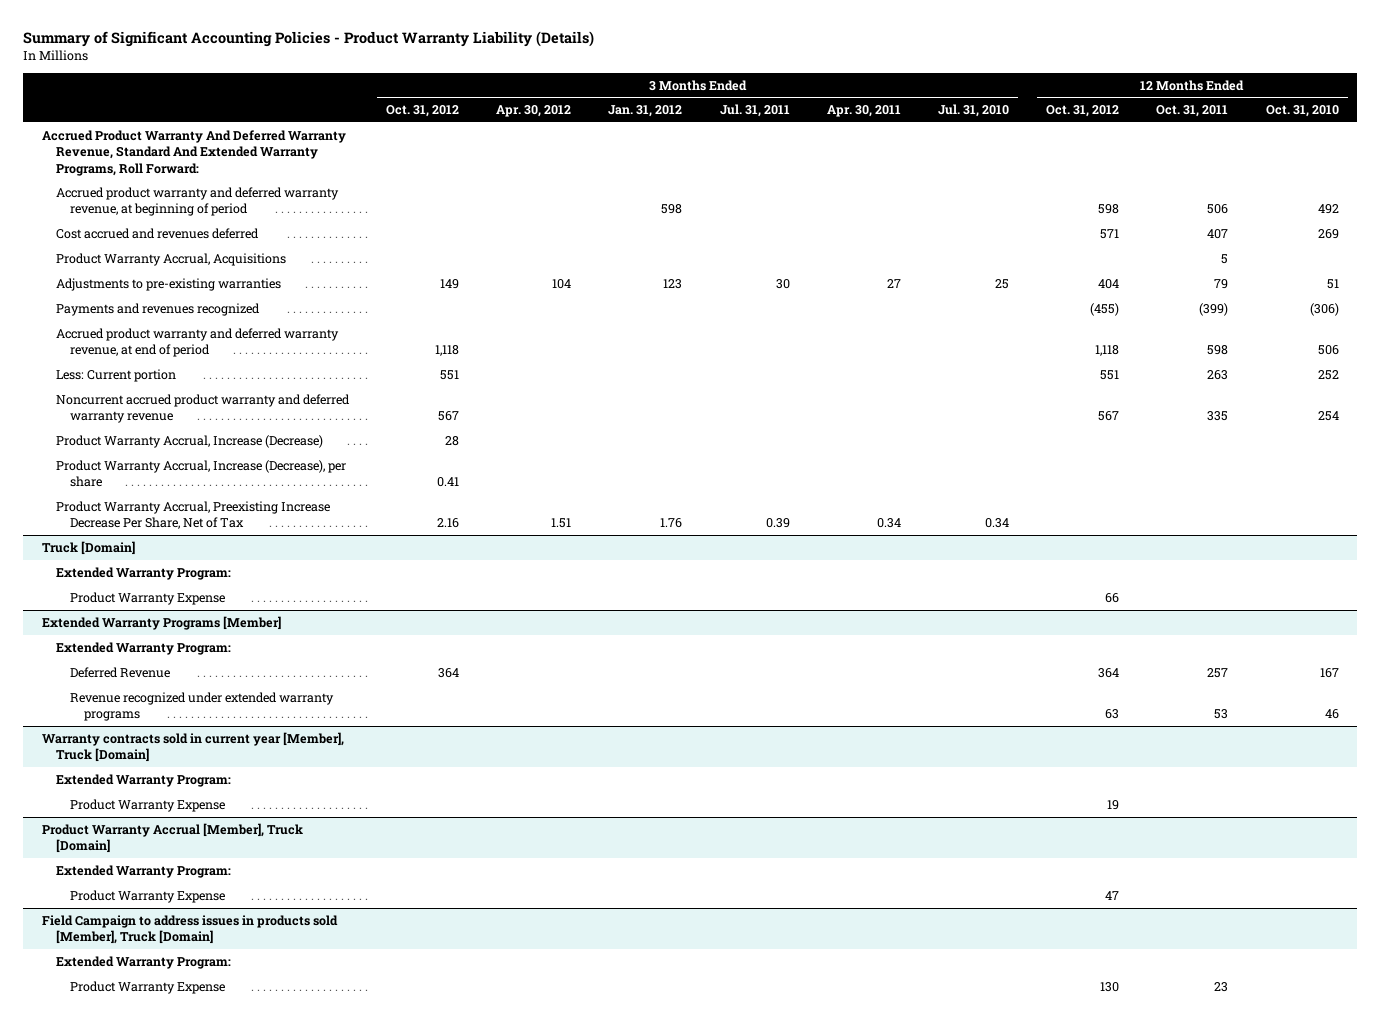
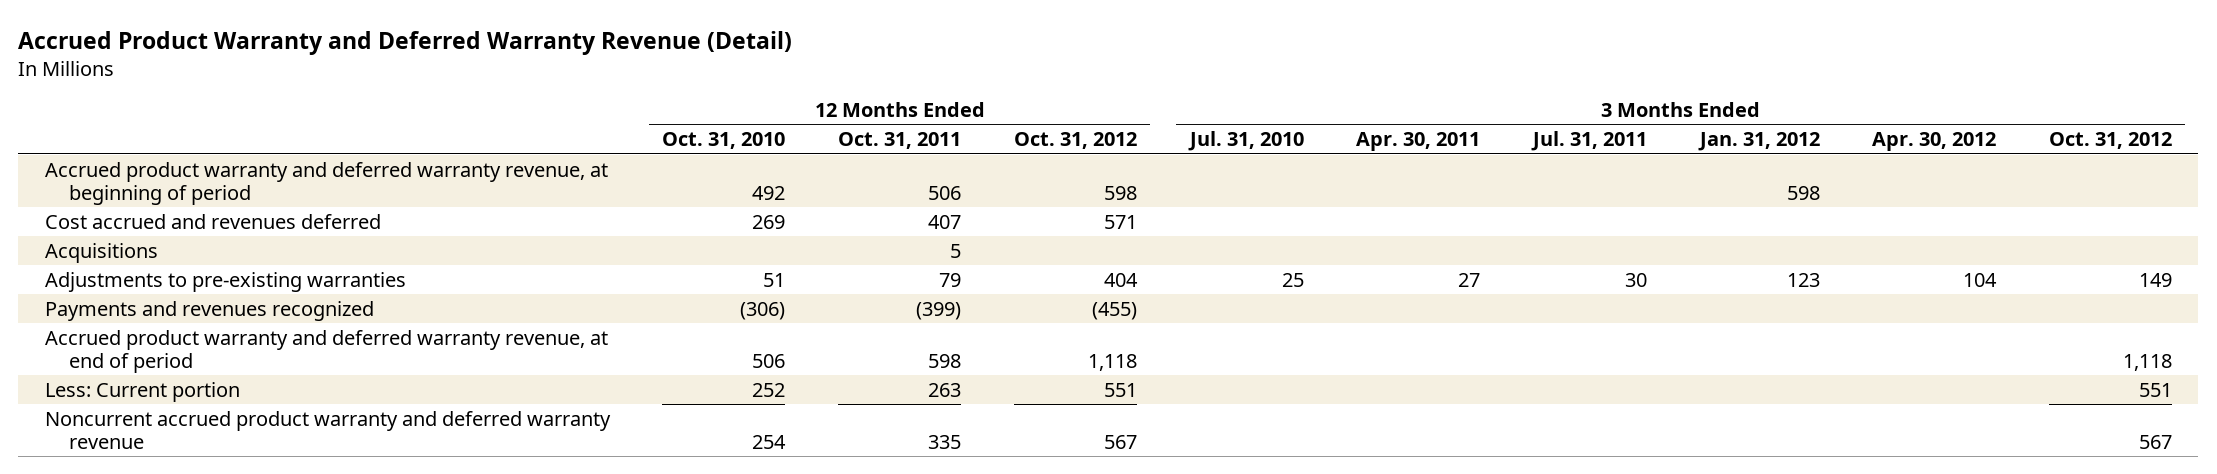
- Summary of Significant Accounting Policies - Product Warranty Liability (Details)
+ Accrued Product Warranty and Deferred Warranty Revenue (Detail)
- | 3 Months Ended Oct. 31, 2012 | 3 Months Ended Apr. 30, 2012 | 3 Months Ended Jan. 31, 2012 | 3 Months Ended Jul. 31, 2011 | 3 Months Ended Apr. 30, 2011 | 3 Months Ended Jul. 31, 2010 | 12 Months Ended Oct. 31, 2012 | 12 Months Ended Oct. 31, 2011 | 12 Months Ended Oct. 31, 2010
+ | 12 Months Ended Oct. 31, 2010 | 12 Months Ended Oct. 31, 2011 | 12 Months Ended Oct. 31, 2012 | 3 Months Ended Jul. 31, 2010 | 3 Months Ended Apr. 30, 2011 | 3 Months Ended Jul. 31, 2011 | 3 Months Ended Jan. 31, 2012 | 3 Months Ended Apr. 30, 2012 | 3 Months Ended Oct. 31, 2012
- Accrued Product Warranty And Deferred Warranty Revenue, Standard And Extended Warranty Programs, Roll Forward:
- Product Warranty Accrual, Acquisitions | | | | | | | | 5 |
+ Acquisitions | | 5 | | | | | | |
- Product Warranty Accrual, Increase (Decrease) | 28 | | | | | | | |
- Product Warranty Accrual, Increase (Decrease), per share | 0.41 | | | | | | | |
- Product Warranty Accrual, Preexisting Increase Decrease Per Share, Net of Tax | 2.16 | 1.51 | 1.76 | 0.39 | 0.34 | 0.34 | | |
- Truck [Domain]
- Extended Warranty Program:
- Product Warranty Expense | | | | | | | 66 | |
- Extended Warranty Programs [Member]
- Extended Warranty Program:
- Deferred Revenue | 364 | | | | | | 364 | 257 | 167
- Revenue recognized under extended warranty programs | | | | | | | 63 | 53 | 46
- Warranty contracts sold in current year [Member], Truck [Domain]
- Extended Warranty Program:
- Product Warranty Expense | | | | | | | 19 | |
- Product Warranty Accrual [Member], Truck [Domain]
- Extended Warranty Program:
- Product Warranty Expense | | | | | | | 47 | |
- Field Campaign to address issues in products sold [Member], Truck [Domain]
- Extended Warranty Program:
- Product Warranty Expense | | | | | | | 130 | 23 |

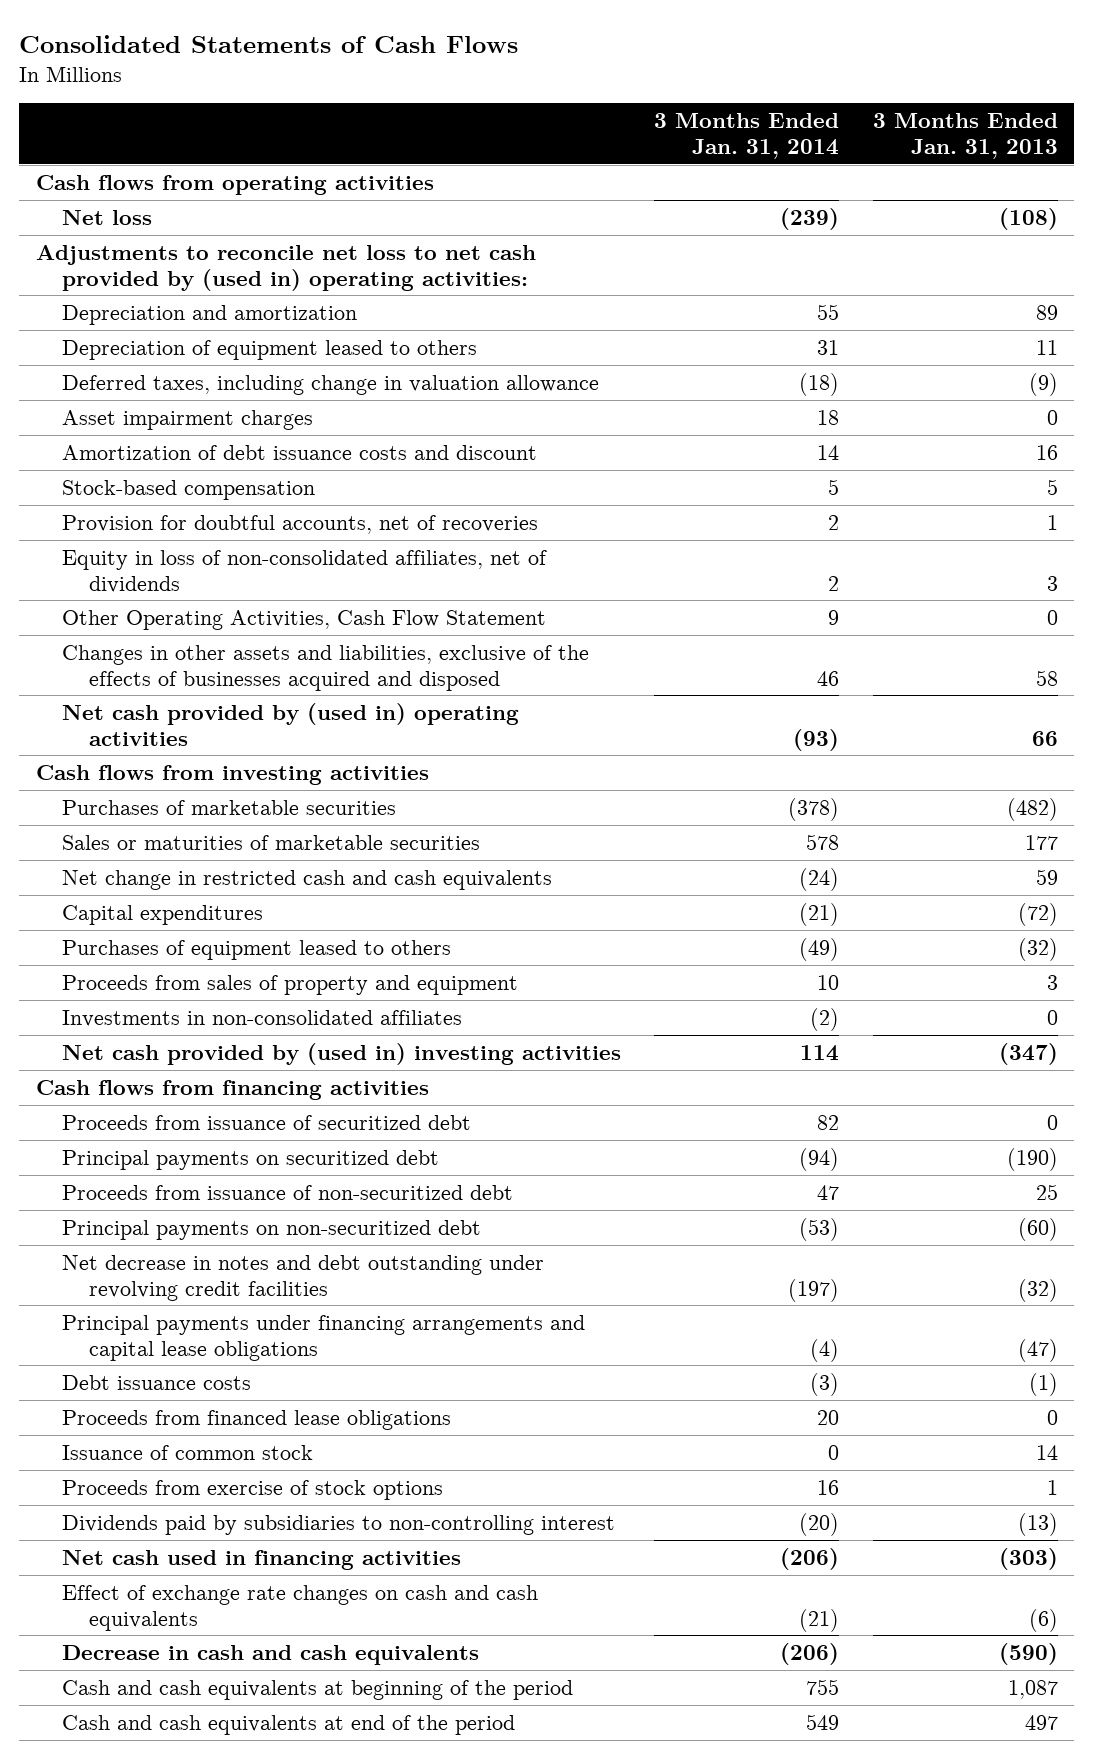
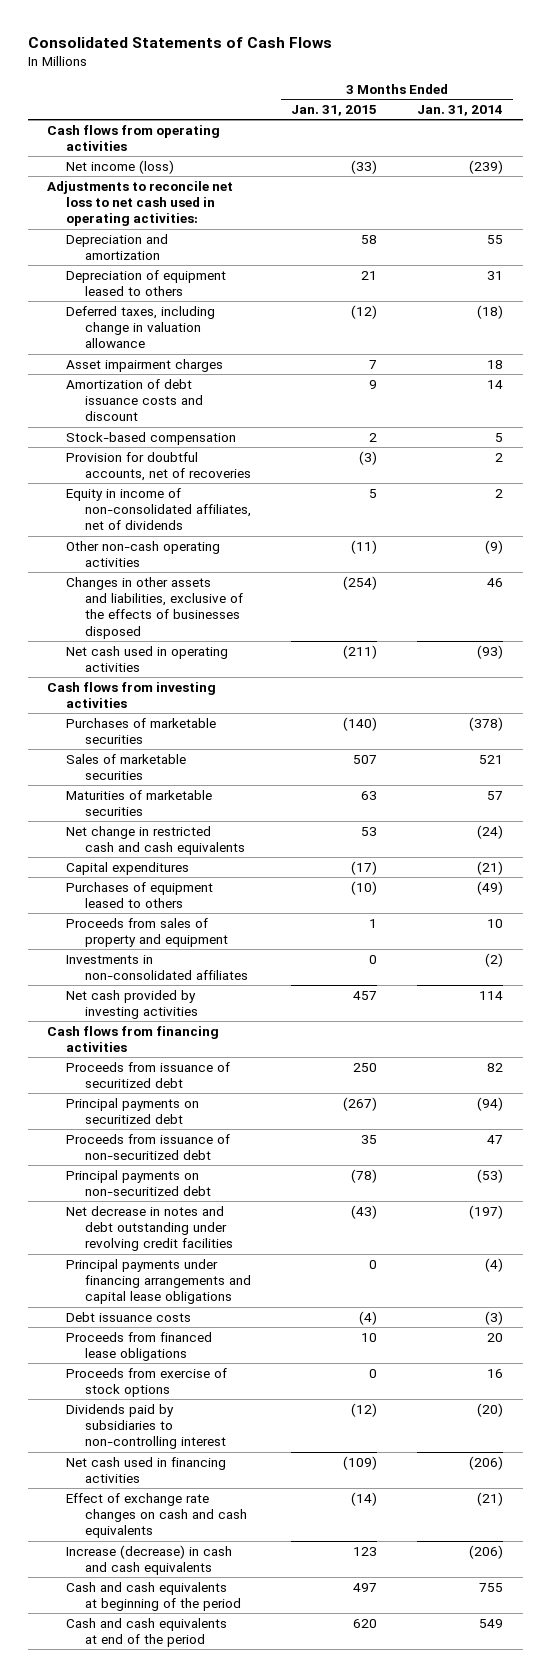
- | 3 Months Ended Jan. 31, 2014 | 3 Months Ended Jan. 31, 2013
+ | 3 Months Ended Jan. 31, 2015 | 3 Months Ended Jan. 31, 2014
- Net loss | (239) | (108)
- Adjustments to reconcile net loss to net cash provided by (used in) operating activities:
+ Net income (loss) | (33) | (239)
+ Adjustments to reconcile net loss to net cash used in operating activities:
- Equity in loss of non-consolidated affiliates, net of dividends | 2 | 3
- Other Operating Activities, Cash Flow Statement | 9 | 0
- Changes in other assets and liabilities, exclusive of the effects of businesses acquired and disposed | 46 | 58
- Net cash provided by (used in) operating activities | (93) | 66
+ Equity in income of non-consolidated affiliates, net of dividends | 5 | 2
+ Other non-cash operating activities | (11) | (9)
+ Changes in other assets and liabilities, exclusive of the effects of businesses disposed | (254) | 46
+ Net cash used in operating activities | (211) | (93)
- Sales or maturities of marketable securities | 578 | 177
+ Sales of marketable securities | 507 | 521
+ Maturities of marketable securities | 63 | 57
- Net cash provided by (used in) investing activities | 114 | (347)
+ Net cash provided by investing activities | 457 | 114
- Issuance of common stock | 0 | 14
- Decrease in cash and cash equivalents | (206) | (590)
+ Increase (decrease) in cash and cash equivalents | 123 | (206)

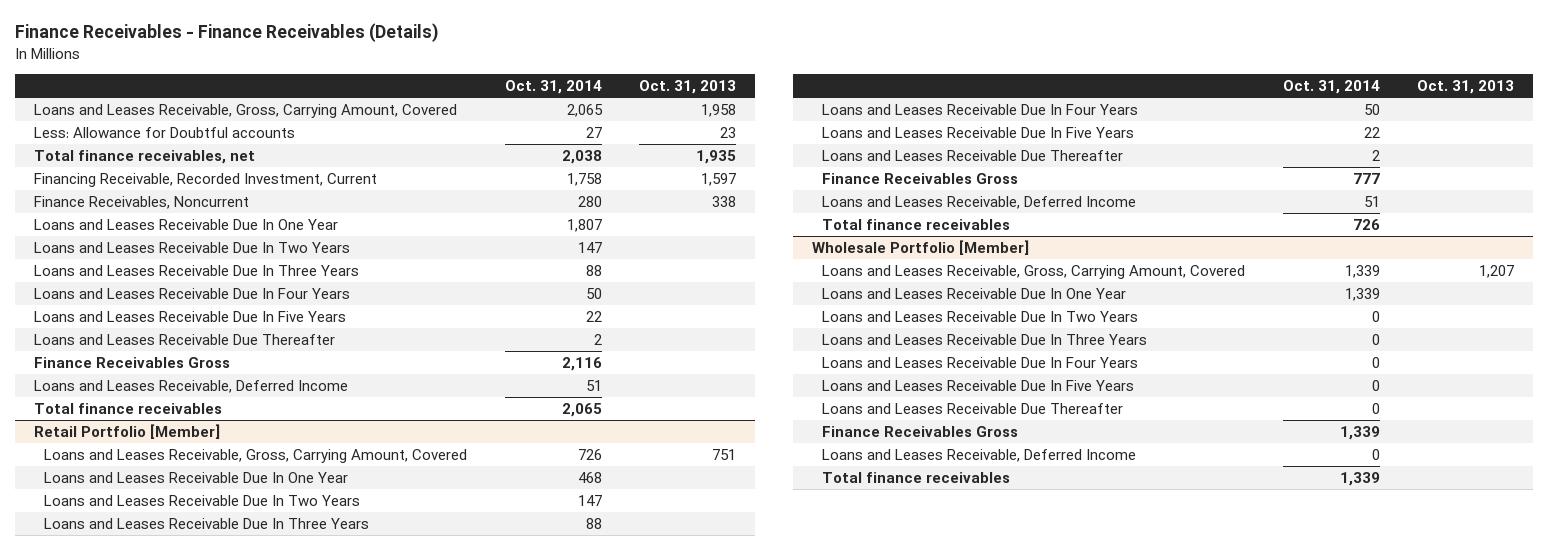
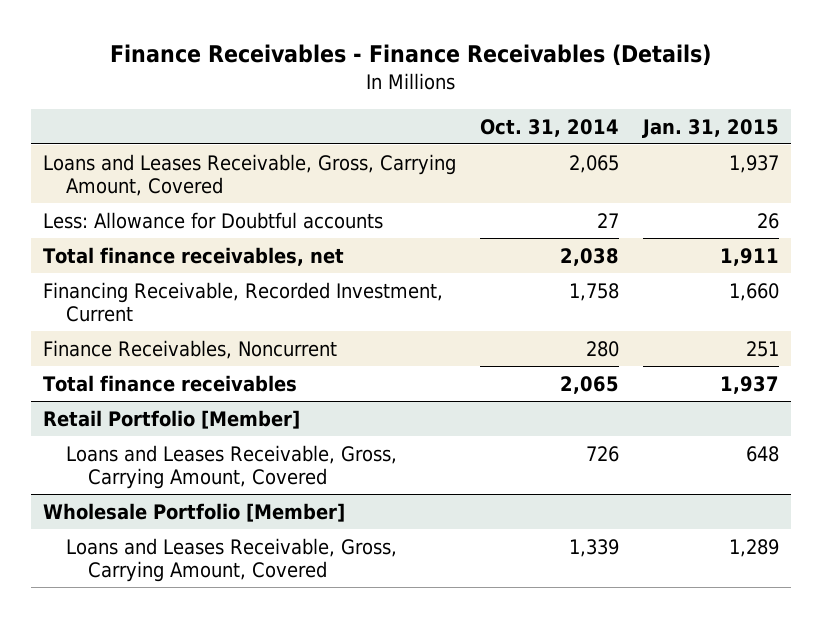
- | Oct. 31, 2014 | Oct. 31, 2013
+ | Oct. 31, 2014 | Jan. 31, 2015
- Loans and Leases Receivable Due In One Year | 1,807 |
- Loans and Leases Receivable Due In Two Years | 147 |
- Loans and Leases Receivable Due In Three Years | 88 |
- Loans and Leases Receivable Due In Four Years | 50 |
- Loans and Leases Receivable Due In Five Years | 22 |
- Loans and Leases Receivable Due Thereafter | 2 |
- Finance Receivables Gross | 2,116 |
- Loans and Leases Receivable, Deferred Income | 51 |
@ Retail Portfolio [Member]
- Loans and Leases Receivable Due In One Year | 468 |
- Loans and Leases Receivable Due In Two Years | 147 |
- Loans and Leases Receivable Due In Three Years | 88 |
- Loans and Leases Receivable Due In Four Years | 50 |
- Loans and Leases Receivable Due In Five Years | 22 |
- Loans and Leases Receivable Due Thereafter | 2 |
- Finance Receivables Gross | 777 |
- Loans and Leases Receivable, Deferred Income | 51 |
- Total finance receivables | 726 |
@ Wholesale Portfolio [Member]
- Loans and Leases Receivable Due In One Year | 1,339 |
- Loans and Leases Receivable Due In Two Years | 0 |
- Loans and Leases Receivable Due In Three Years | 0 |
- Loans and Leases Receivable Due In Four Years | 0 |
- Loans and Leases Receivable Due In Five Years | 0 |
- Loans and Leases Receivable Due Thereafter | 0 |
- Finance Receivables Gross | 1,339 |
- Loans and Leases Receivable, Deferred Income | 0 |
- Total finance receivables | 1,339 |

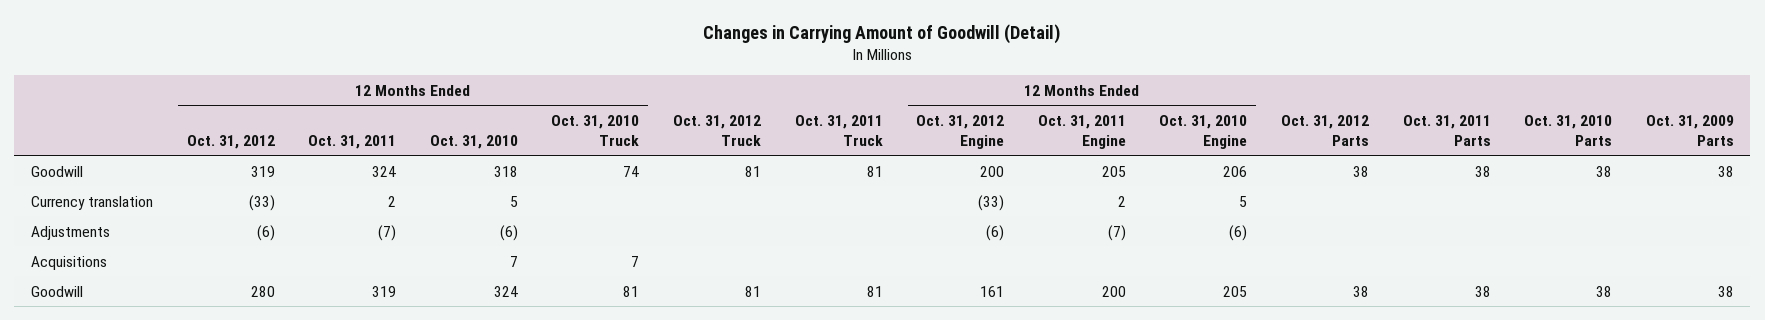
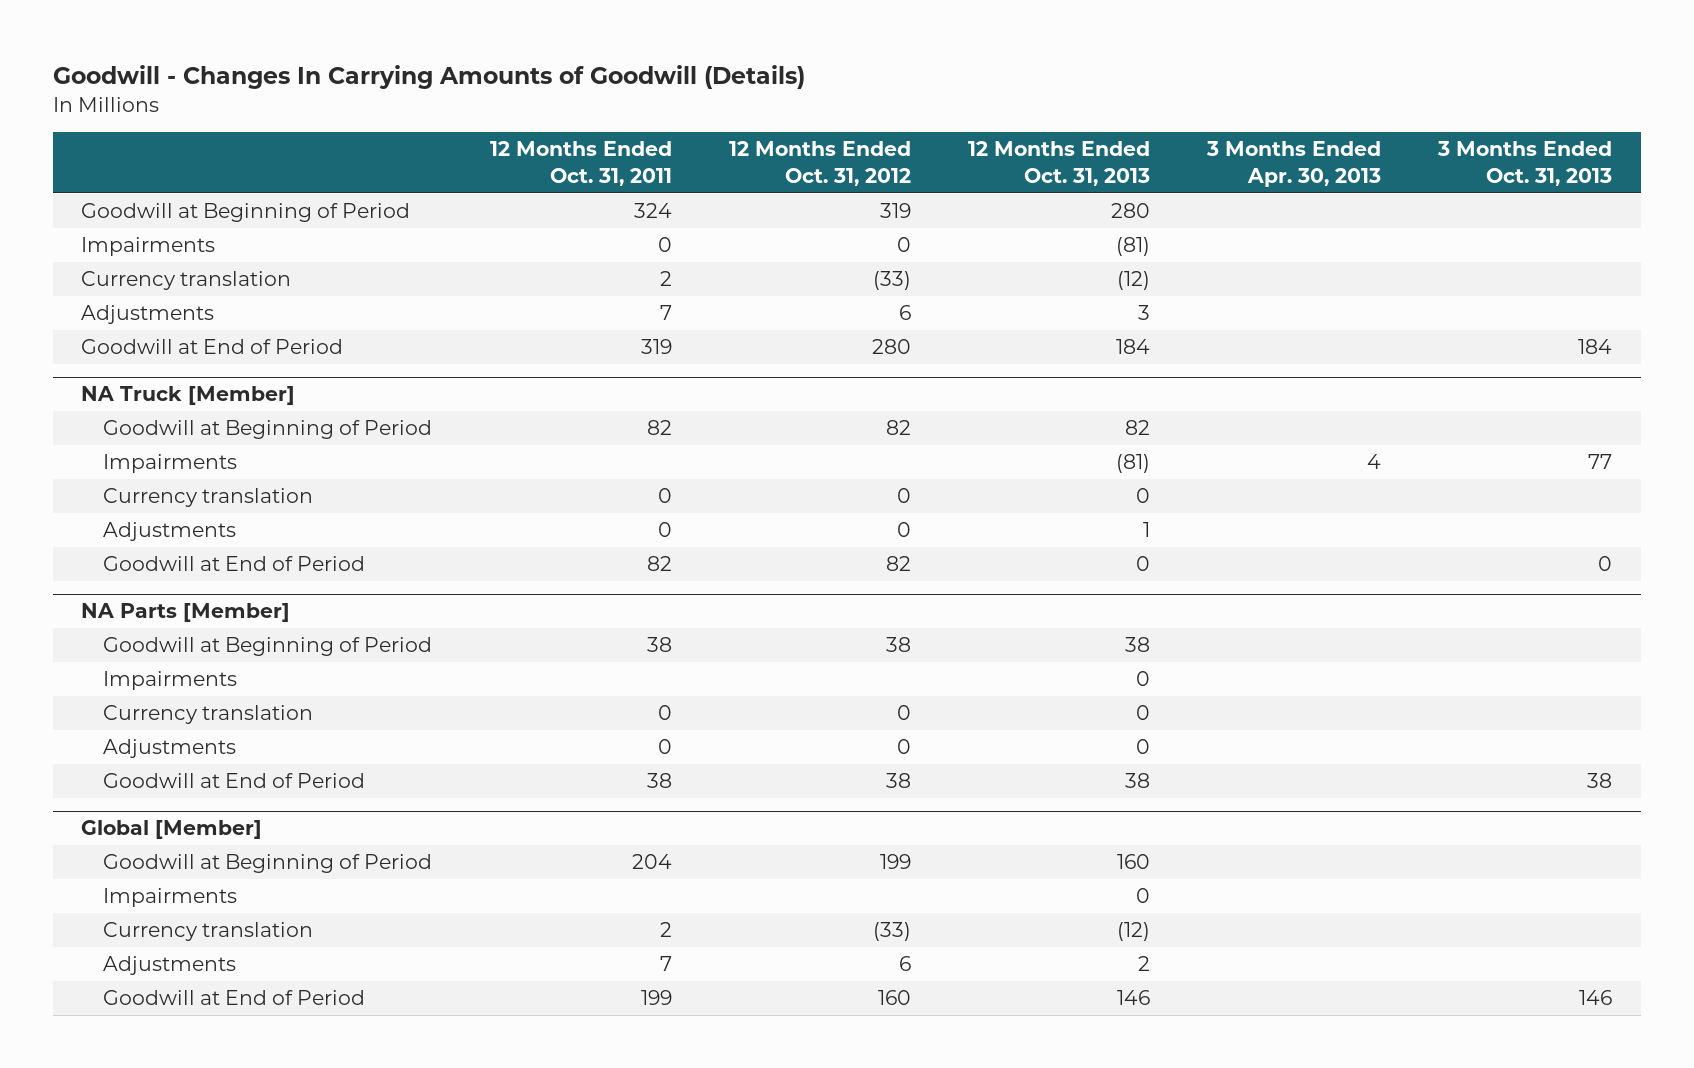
- Changes in Carrying Amount of Goodwill (Detail)
+ Goodwill - Changes In Carrying Amounts of Goodwill (Details)
- | 12 Months Ended Oct. 31, 2012 | 12 Months Ended Oct. 31, 2011 | 12 Months Ended Oct. 31, 2010 | 12 Months Ended Oct. 31, 2010 Truck | Oct. 31, 2012 Truck | Oct. 31, 2011 Truck | 12 Months Ended Oct. 31, 2012 Engine | 12 Months Ended Oct. 31, 2011 Engine | 12 Months Ended Oct. 31, 2010 Engine | Oct. 31, 2012 Parts | Oct. 31, 2011 Parts | Oct. 31, 2010 Parts | Oct. 31, 2009 Parts
+ | 12 Months Ended Oct. 31, 2011 | 12 Months Ended Oct. 31, 2012 | 12 Months Ended Oct. 31, 2013 | 3 Months Ended Apr. 30, 2013 | 3 Months Ended Oct. 31, 2013
- Goodwill | 319 | 324 | 318 | 74 | 81 | 81 | 200 | 205 | 206 | 38 | 38 | 38 | 38
+ Goodwill at Beginning of Period | 324 | 319 | 280 | |
+ Impairments | 0 | 0 | (81) | |
- Adjustments | (6) | (7) | (6) | | | | (6) | (7) | (6) | | | |
- Acquisitions | | | 7 | 7 | | | | | | | | |
- Goodwill | 280 | 319 | 324 | 81 | 81 | 81 | 161 | 200 | 205 | 38 | 38 | 38 | 38
+ Adjustments | 7 | 6 | 3 | |
+ Goodwill at End of Period | 319 | 280 | 184 | | 184
+ NA Truck [Member]
+ Goodwill at Beginning of Period | 82 | 82 | 82 | |
+ Impairments | | | (81) | 4 | 77
+ Currency translation | 0 | 0 | 0 | |
+ Adjustments | 0 | 0 | 1 | |
+ Goodwill at End of Period | 82 | 82 | 0 | | 0
+ NA Parts [Member]
+ Goodwill at Beginning of Period | 38 | 38 | 38 | |
+ Impairments | | | 0 | |
+ Currency translation | 0 | 0 | 0 | |
+ Adjustments | 0 | 0 | 0 | |
+ Goodwill at End of Period | 38 | 38 | 38 | | 38
+ Global [Member]
+ Goodwill at Beginning of Period | 204 | 199 | 160 | |
+ Impairments | | | 0 | |
+ Currency translation | 2 | (33) | (12) | |
+ Adjustments | 7 | 6 | 2 | |
+ Goodwill at End of Period | 199 | 160 | 146 | | 146

